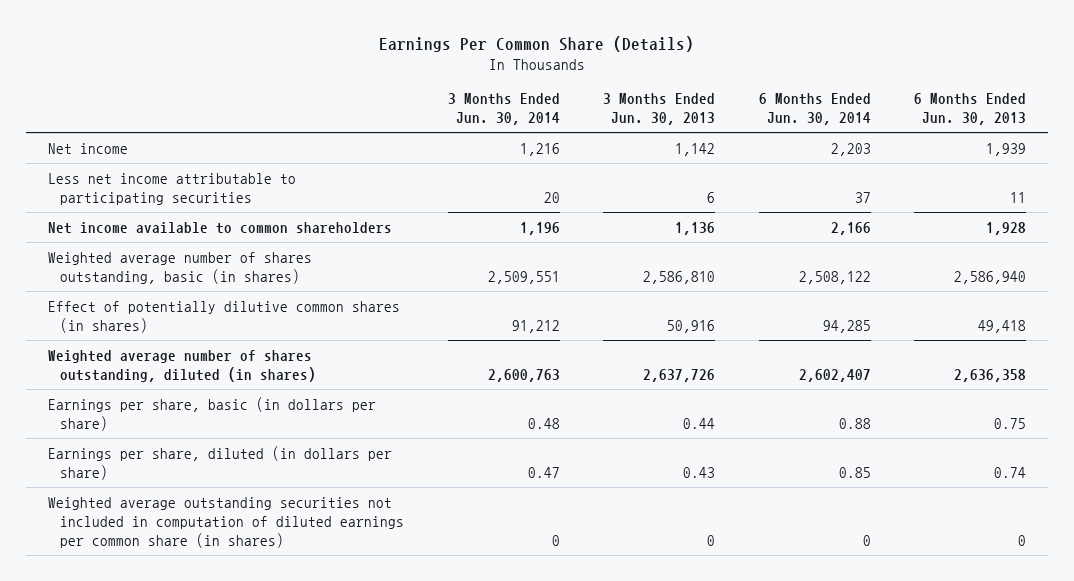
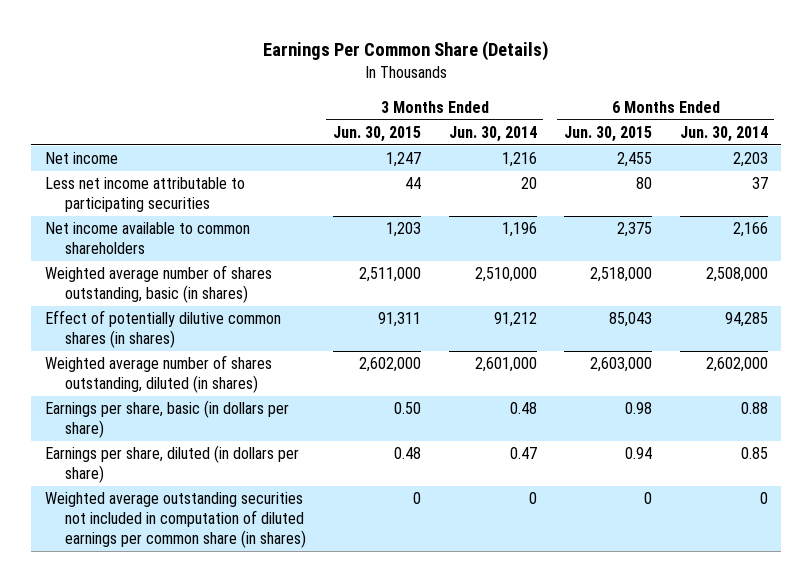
- | 3 Months Ended Jun. 30, 2014 | 3 Months Ended Jun. 30, 2013 | 6 Months Ended Jun. 30, 2014 | 6 Months Ended Jun. 30, 2013
+ | 3 Months Ended Jun. 30, 2015 | 3 Months Ended Jun. 30, 2014 | 6 Months Ended Jun. 30, 2015 | 6 Months Ended Jun. 30, 2014
- Weighted average number of shares outstanding, basic (in shares) | 2,509,551 | 2,586,810 | 2,508,122 | 2,586,940
+ Weighted average number of shares outstanding, basic (in shares) | 2,511,000 | 2,510,000 | 2,518,000 | 2,508,000
- Weighted average number of shares outstanding, diluted (in shares) | 2,600,763 | 2,637,726 | 2,602,407 | 2,636,358
+ Weighted average number of shares outstanding, diluted (in shares) | 2,602,000 | 2,601,000 | 2,603,000 | 2,602,000

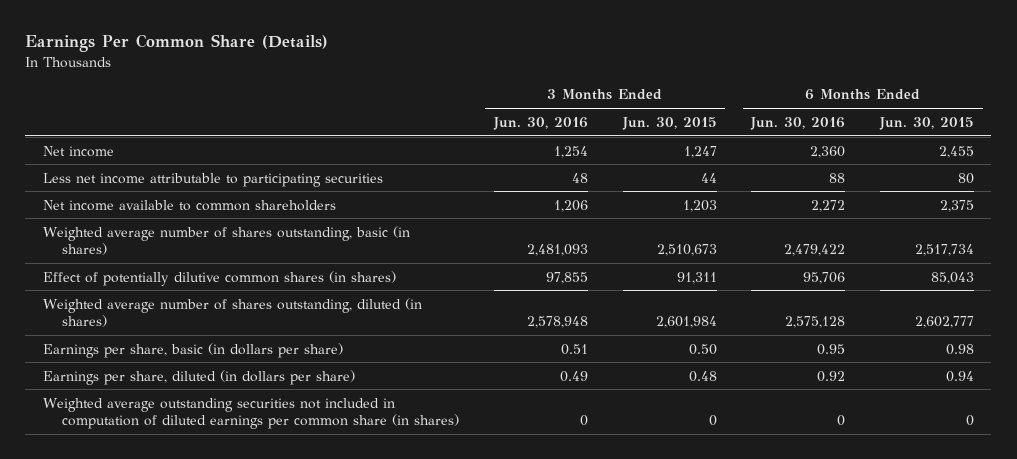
- | 3 Months Ended Jun. 30, 2015 | 3 Months Ended Jun. 30, 2014 | 6 Months Ended Jun. 30, 2015 | 6 Months Ended Jun. 30, 2014
+ | 3 Months Ended Jun. 30, 2016 | 3 Months Ended Jun. 30, 2015 | 6 Months Ended Jun. 30, 2016 | 6 Months Ended Jun. 30, 2015
- Weighted average number of shares outstanding, basic (in shares) | 2,511,000 | 2,510,000 | 2,518,000 | 2,508,000
+ Weighted average number of shares outstanding, basic (in shares) | 2,481,093 | 2,510,673 | 2,479,422 | 2,517,734
- Weighted average number of shares outstanding, diluted (in shares) | 2,602,000 | 2,601,000 | 2,603,000 | 2,602,000
+ Weighted average number of shares outstanding, diluted (in shares) | 2,578,948 | 2,601,984 | 2,575,128 | 2,602,777

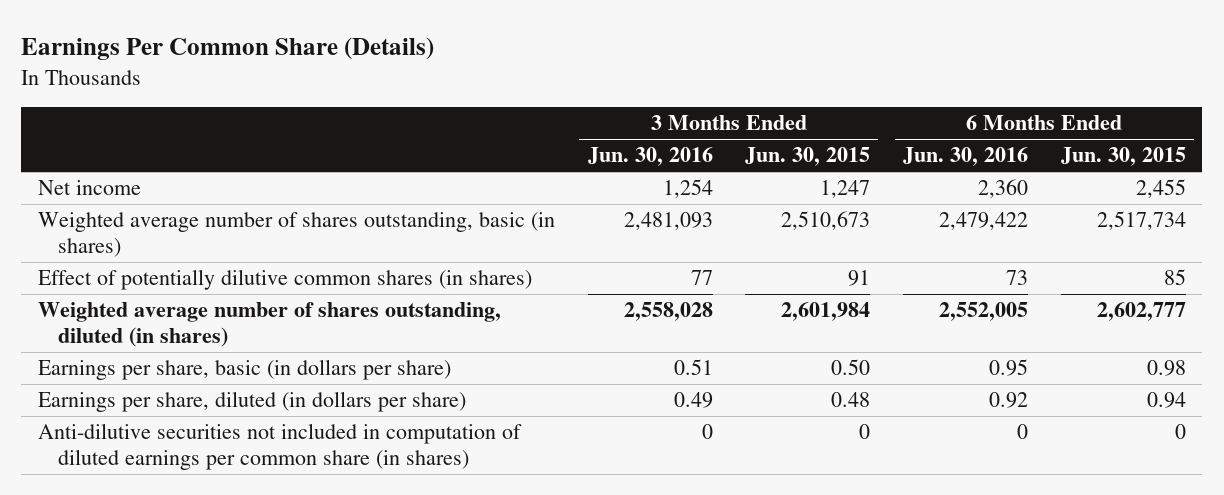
- Less net income attributable to participating securities | 48 | 44 | 88 | 80
- Net income available to common shareholders | 1,206 | 1,203 | 2,272 | 2,375
- Effect of potentially dilutive common shares (in shares) | 97,855 | 91,311 | 95,706 | 85,043
- Weighted average number of shares outstanding, diluted (in shares) | 2,578,948 | 2,601,984 | 2,575,128 | 2,602,777
+ Effect of potentially dilutive common shares (in shares) | 77 | 91 | 73 | 85
+ Weighted average number of shares outstanding, diluted (in shares) | 2,558,028 | 2,601,984 | 2,552,005 | 2,602,777
- Weighted average outstanding securities not included in computation of diluted earnings per common share (in shares) | 0 | 0 | 0 | 0
+ Anti-dilutive securities not included in computation of diluted earnings per common share (in shares) | 0 | 0 | 0 | 0

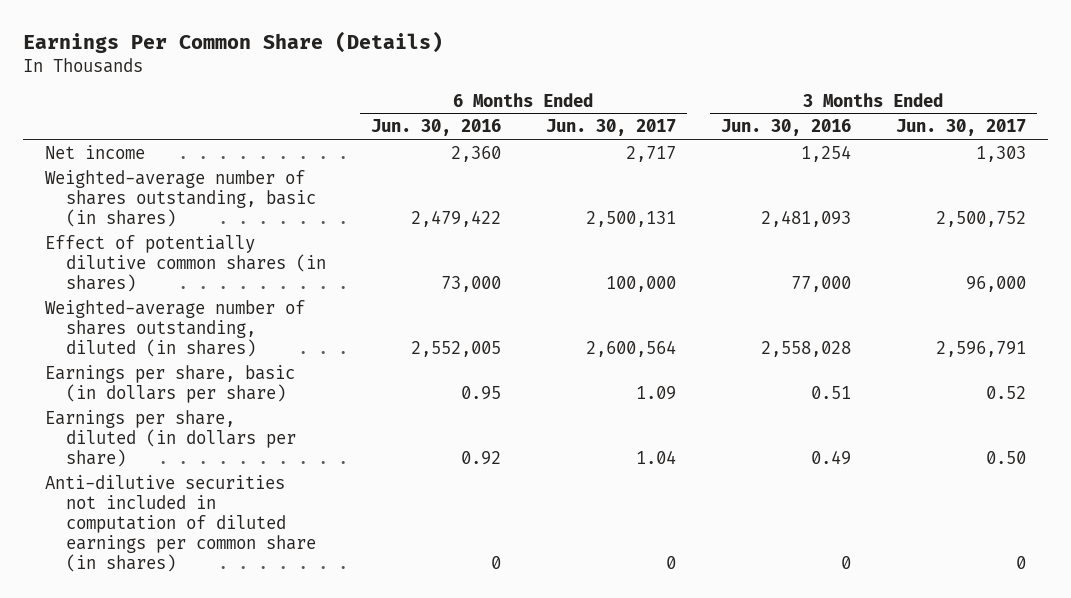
- | 3 Months Ended Jun. 30, 2016 | 3 Months Ended Jun. 30, 2015 | 6 Months Ended Jun. 30, 2016 | 6 Months Ended Jun. 30, 2015
+ | 6 Months Ended Jun. 30, 2016 | 6 Months Ended Jun. 30, 2017 | 3 Months Ended Jun. 30, 2016 | 3 Months Ended Jun. 30, 2017
- Weighted average number of shares outstanding, basic (in shares) | 2,481,093 | 2,510,673 | 2,479,422 | 2,517,734
- Effect of potentially dilutive common shares (in shares) | 77 | 91 | 73 | 85
- Weighted average number of shares outstanding, diluted (in shares) | 2,558,028 | 2,601,984 | 2,552,005 | 2,602,777
+ Weighted-average number of shares outstanding, basic (in shares) | 2,479,422 | 2,500,131 | 2,481,093 | 2,500,752
+ Effect of potentially dilutive common shares (in shares) | 73,000 | 100,000 | 77,000 | 96,000
+ Weighted-average number of shares outstanding, diluted (in shares) | 2,552,005 | 2,600,564 | 2,558,028 | 2,596,791

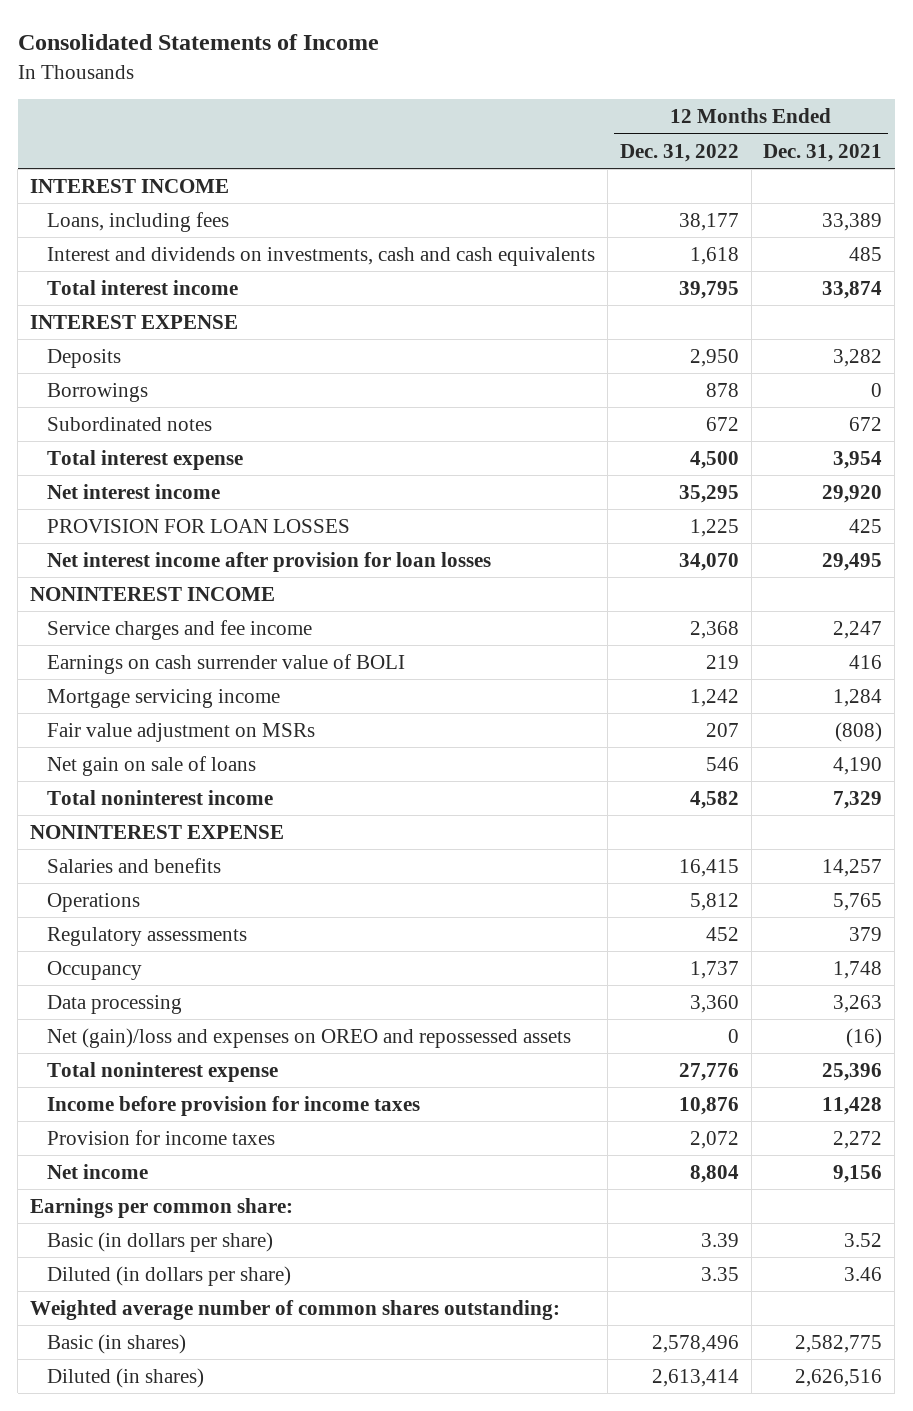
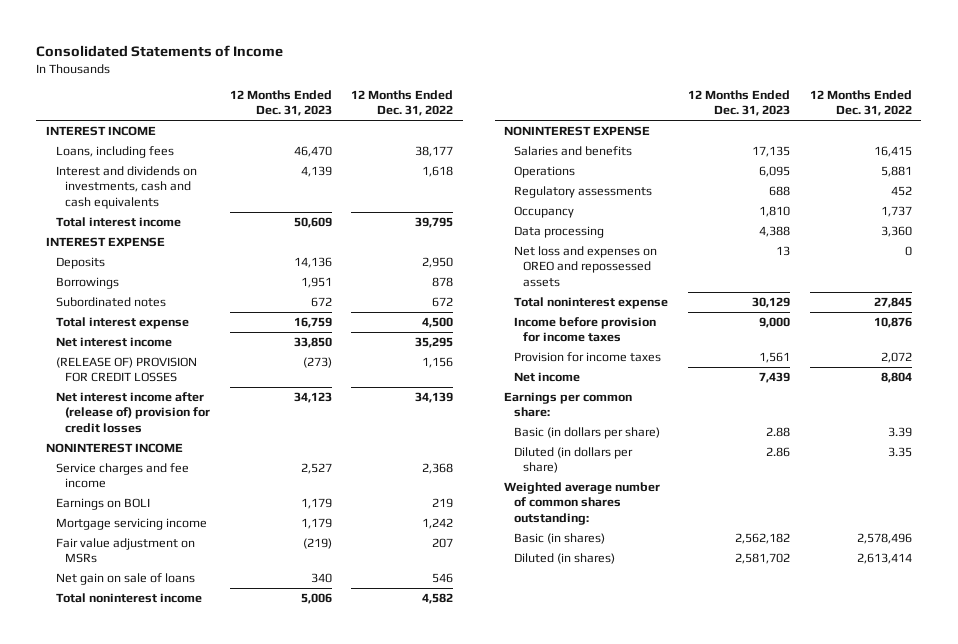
- | 12 Months Ended Dec. 31, 2022 | 12 Months Ended Dec. 31, 2021
+ | 12 Months Ended Dec. 31, 2023 | 12 Months Ended Dec. 31, 2022
- PROVISION FOR LOAN LOSSES | 1,225 | 425
- Net interest income after provision for loan losses | 34,070 | 29,495
+ (RELEASE OF) PROVISION FOR CREDIT LOSSES | (273) | 1,156
+ Net interest income after (release of) provision for credit losses | 34,123 | 34,139
- Earnings on cash surrender value of BOLI | 219 | 416
+ Earnings on BOLI | 1,179 | 219
- Operations | 5,812 | 5,765
+ Operations | 6,095 | 5,881
- Net (gain)/loss and expenses on OREO and repossessed assets | 0 | (16)
- Total noninterest expense | 27,776 | 25,396
+ Net loss and expenses on OREO and repossessed assets | 13 | 0
+ Total noninterest expense | 30,129 | 27,845

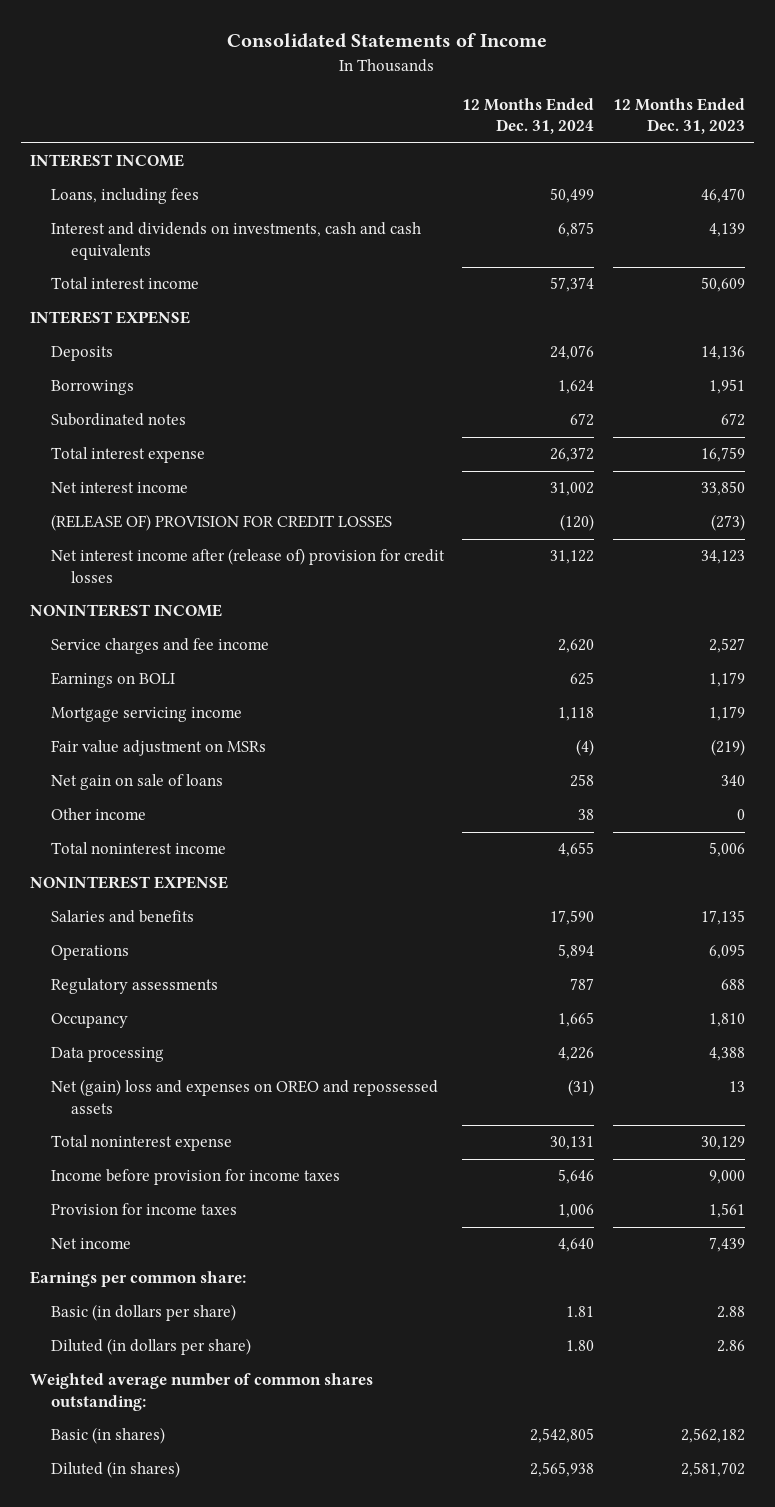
- | 12 Months Ended Dec. 31, 2023 | 12 Months Ended Dec. 31, 2022
+ | 12 Months Ended Dec. 31, 2024 | 12 Months Ended Dec. 31, 2023
+ Other income | 38 | 0
- Net loss and expenses on OREO and repossessed assets | 13 | 0
+ Net (gain) loss and expenses on OREO and repossessed assets | (31) | 13

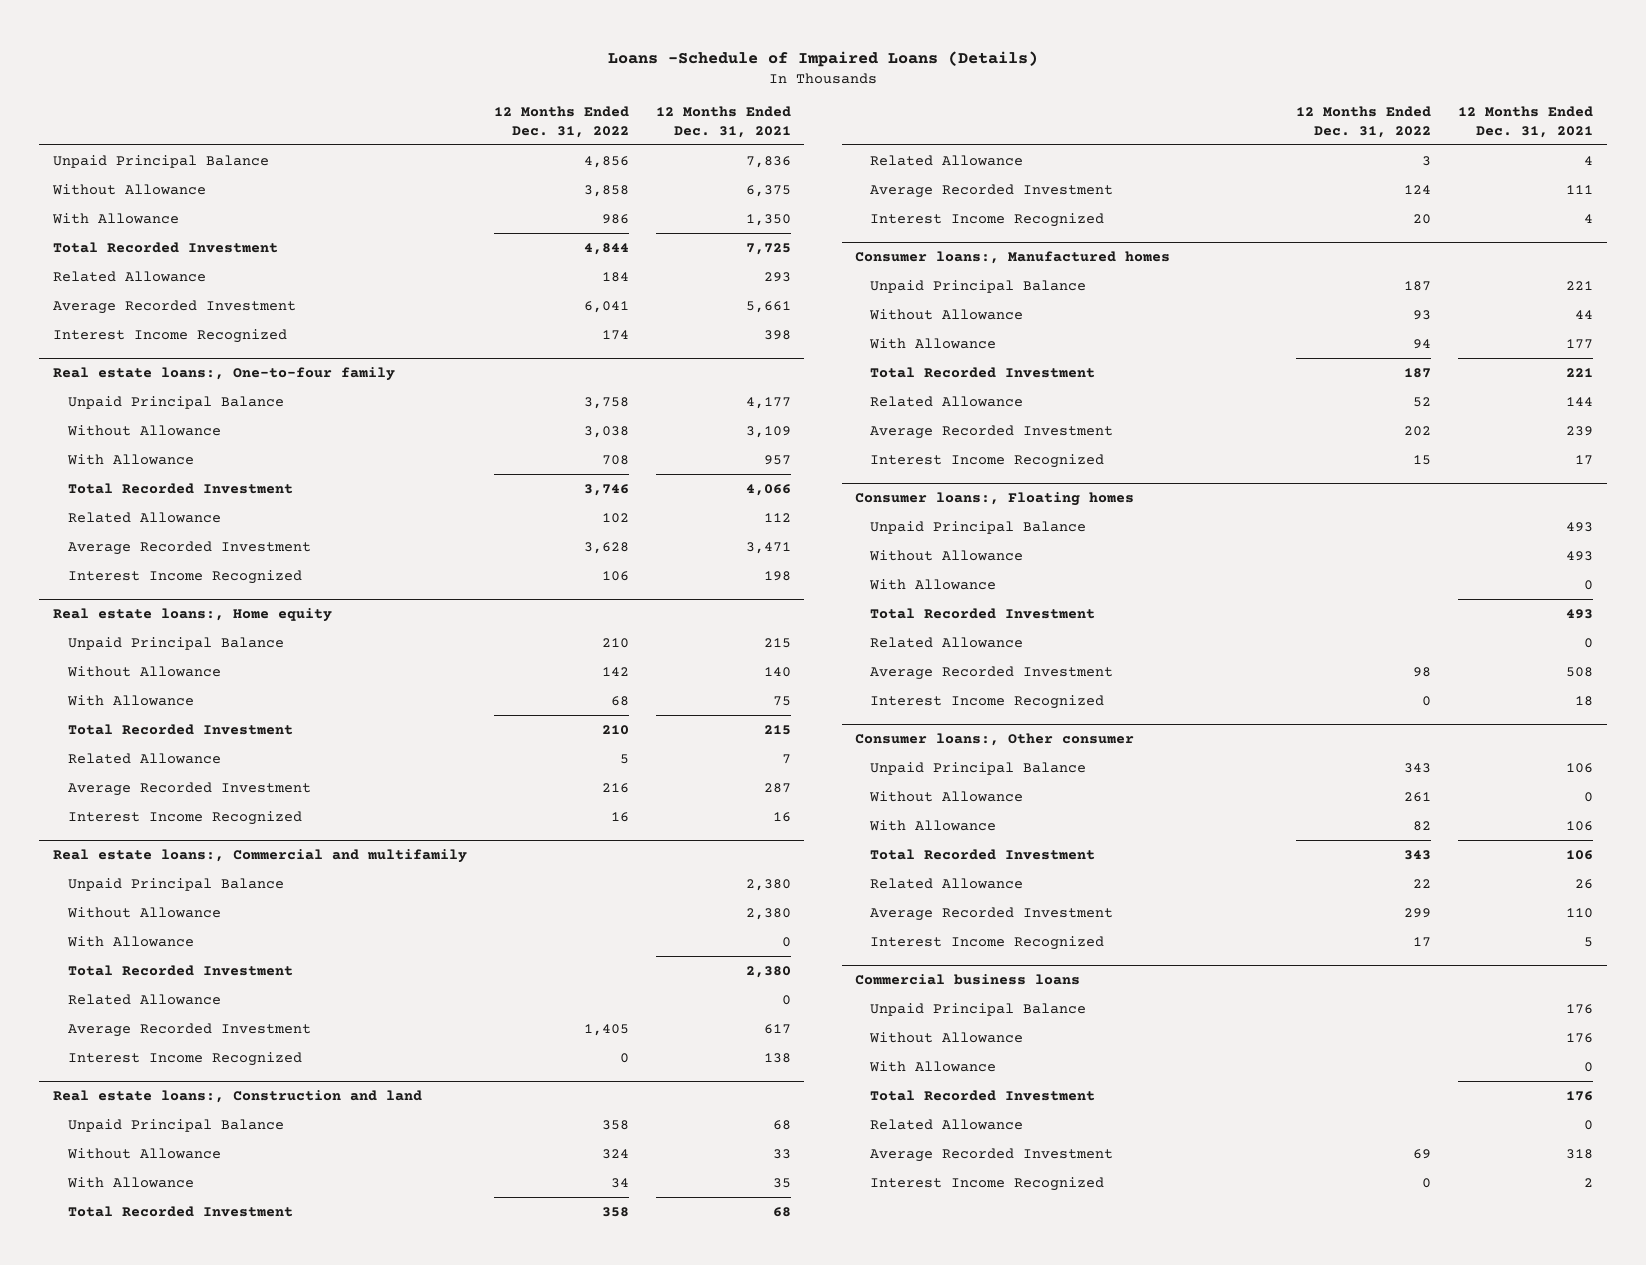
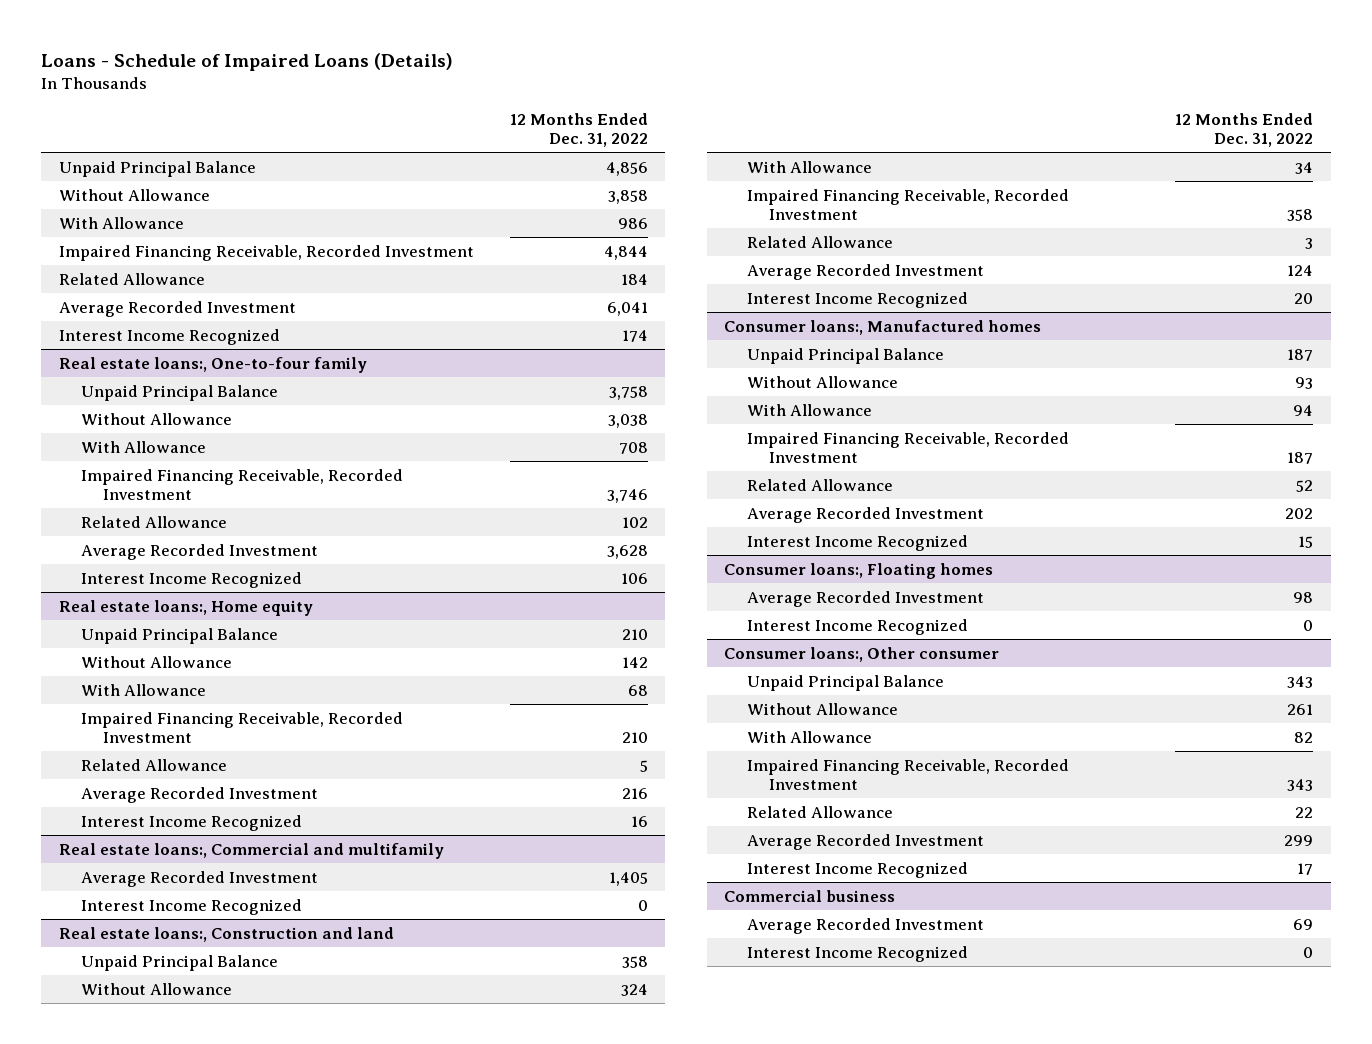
- Loans -Schedule of Impaired Loans (Details)
+ Loans - Schedule of Impaired Loans (Details)
- | 12 Months Ended Dec. 31, 2022 | 12 Months Ended Dec. 31, 2021
+ | 12 Months Ended Dec. 31, 2022
- Total Recorded Investment | 4,844 | 7,725
+ Impaired Financing Receivable, Recorded Investment | 4,844
@ Real estate loans:, One-to-four family
- Total Recorded Investment | 3,746 | 4,066
+ Impaired Financing Receivable, Recorded Investment | 3,746
@ Real estate loans:, Home equity
- Total Recorded Investment | 210 | 215
+ Impaired Financing Receivable, Recorded Investment | 210
@ Real estate loans:, Commercial and multifamily
- Unpaid Principal Balance | | 2,380
- Without Allowance | | 2,380
- With Allowance | | 0
- Total Recorded Investment | | 2,380
- Related Allowance | | 0
@ Real estate loans:, Construction and land
- Total Recorded Investment | 358 | 68
+ Impaired Financing Receivable, Recorded Investment | 358
@ Consumer loans:, Manufactured homes
- Total Recorded Investment | 187 | 221
+ Impaired Financing Receivable, Recorded Investment | 187
@ Consumer loans:, Floating homes
- Unpaid Principal Balance | | 493
- Without Allowance | | 493
- With Allowance | | 0
- Total Recorded Investment | | 493
- Related Allowance | | 0
@ Consumer loans:, Other consumer
- Total Recorded Investment | 343 | 106
+ Impaired Financing Receivable, Recorded Investment | 343
- Commercial business loans
- Unpaid Principal Balance | | 176
- Without Allowance | | 176
- With Allowance | | 0
- Total Recorded Investment | | 176
- Related Allowance | | 0
+ Commercial business

